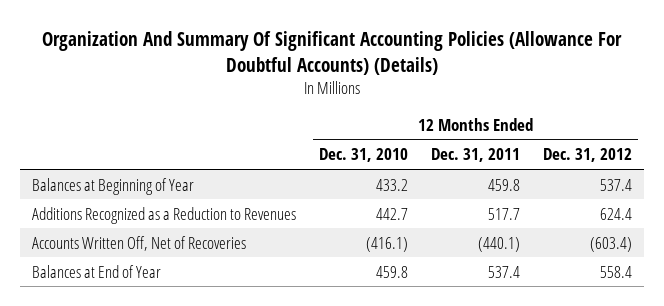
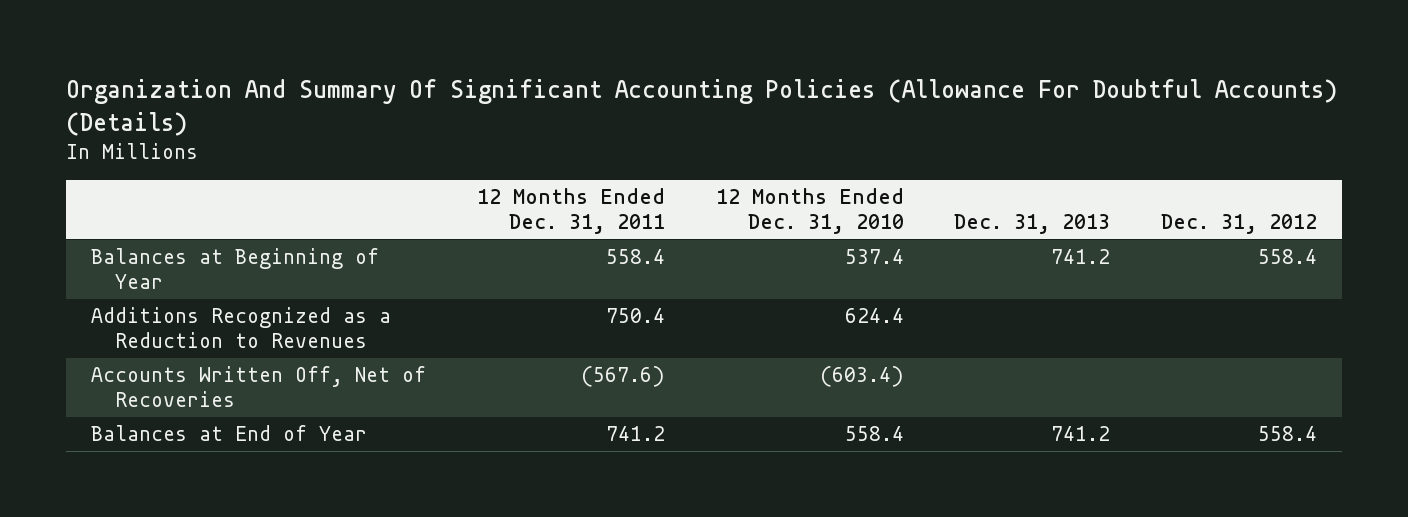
- | 12 Months Ended Dec. 31, 2010 | 12 Months Ended Dec. 31, 2011 | 12 Months Ended Dec. 31, 2012
+ | 12 Months Ended Dec. 31, 2011 | 12 Months Ended Dec. 31, 2010 | Dec. 31, 2013 | Dec. 31, 2012
- Balances at Beginning of Year | 433.2 | 459.8 | 537.4
- Additions Recognized as a Reduction to Revenues | 442.7 | 517.7 | 624.4
- Accounts Written Off, Net of Recoveries | (416.1) | (440.1) | (603.4)
- Balances at End of Year | 459.8 | 537.4 | 558.4
+ Balances at Beginning of Year | 558.4 | 537.4 | 741.2 | 558.4
+ Additions Recognized as a Reduction to Revenues | 750.4 | 624.4 | |
+ Accounts Written Off, Net of Recoveries | (567.6) | (603.4) | |
+ Balances at End of Year | 741.2 | 558.4 | 741.2 | 558.4

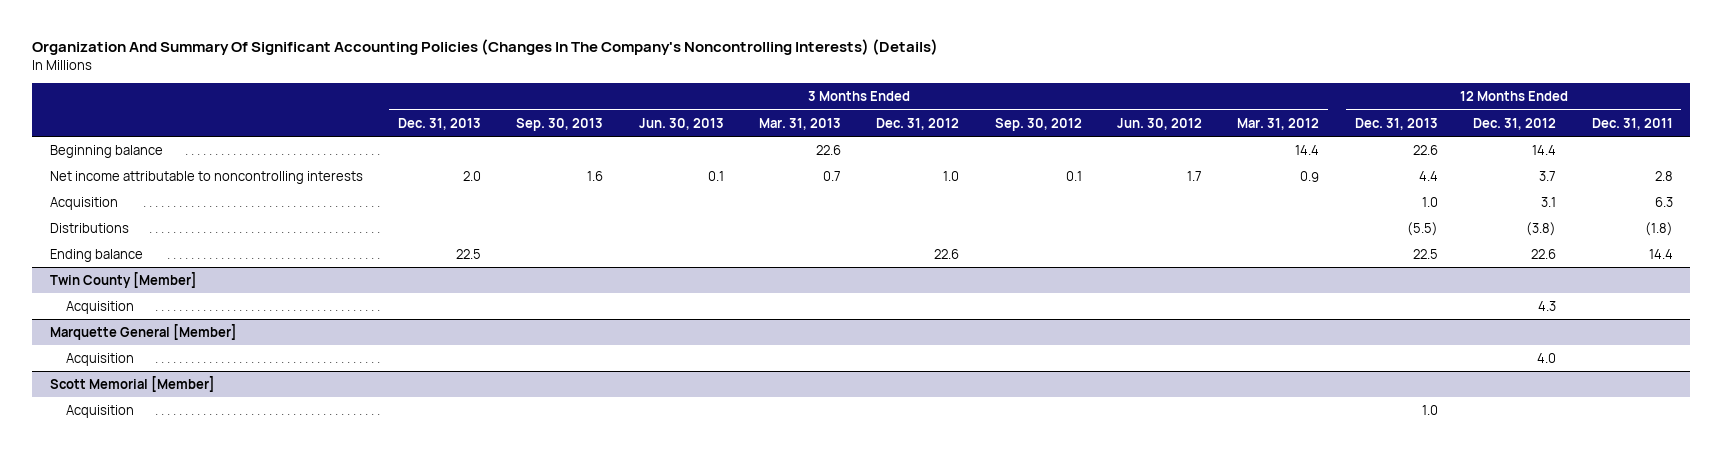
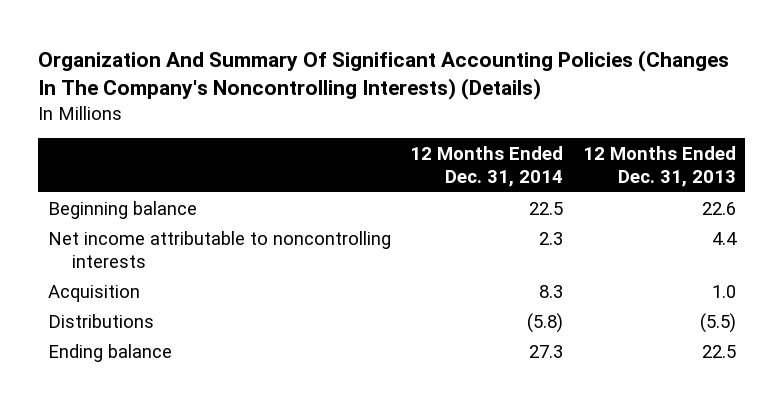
- | 3 Months Ended Dec. 31, 2013 | 3 Months Ended Sep. 30, 2013 | 3 Months Ended Jun. 30, 2013 | 3 Months Ended Mar. 31, 2013 | 3 Months Ended Dec. 31, 2012 | 3 Months Ended Sep. 30, 2012 | 3 Months Ended Jun. 30, 2012 | 3 Months Ended Mar. 31, 2012 | 12 Months Ended Dec. 31, 2013 | 12 Months Ended Dec. 31, 2012 | 12 Months Ended Dec. 31, 2011
+ | 12 Months Ended Dec. 31, 2014 | 12 Months Ended Dec. 31, 2013
- Twin County [Member]
- Acquisition | | | | | | | | | | 4.3 |
- Marquette General [Member]
- Acquisition | | | | | | | | | | 4.0 |
- Scott Memorial [Member]
- Acquisition | | | | | | | | | 1.0 | |

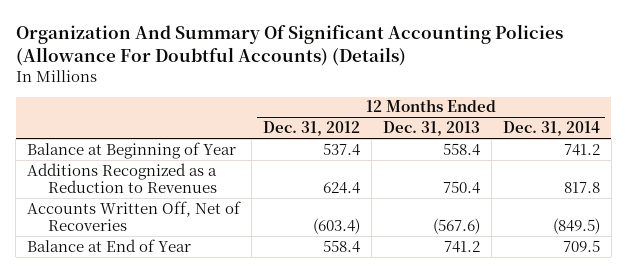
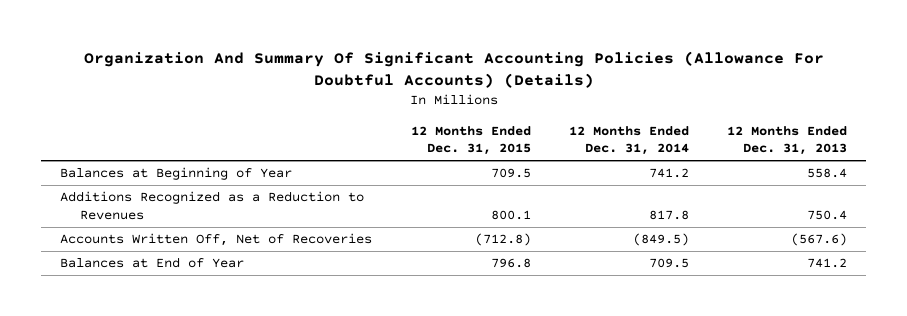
- | 12 Months Ended Dec. 31, 2012 | 12 Months Ended Dec. 31, 2013 | 12 Months Ended Dec. 31, 2014
+ | 12 Months Ended Dec. 31, 2015 | 12 Months Ended Dec. 31, 2014 | 12 Months Ended Dec. 31, 2013
- Balance at Beginning of Year | 537.4 | 558.4 | 741.2
+ Balances at Beginning of Year | 709.5 | 741.2 | 558.4
- Balance at End of Year | 558.4 | 741.2 | 709.5
+ Balances at End of Year | 796.8 | 709.5 | 741.2

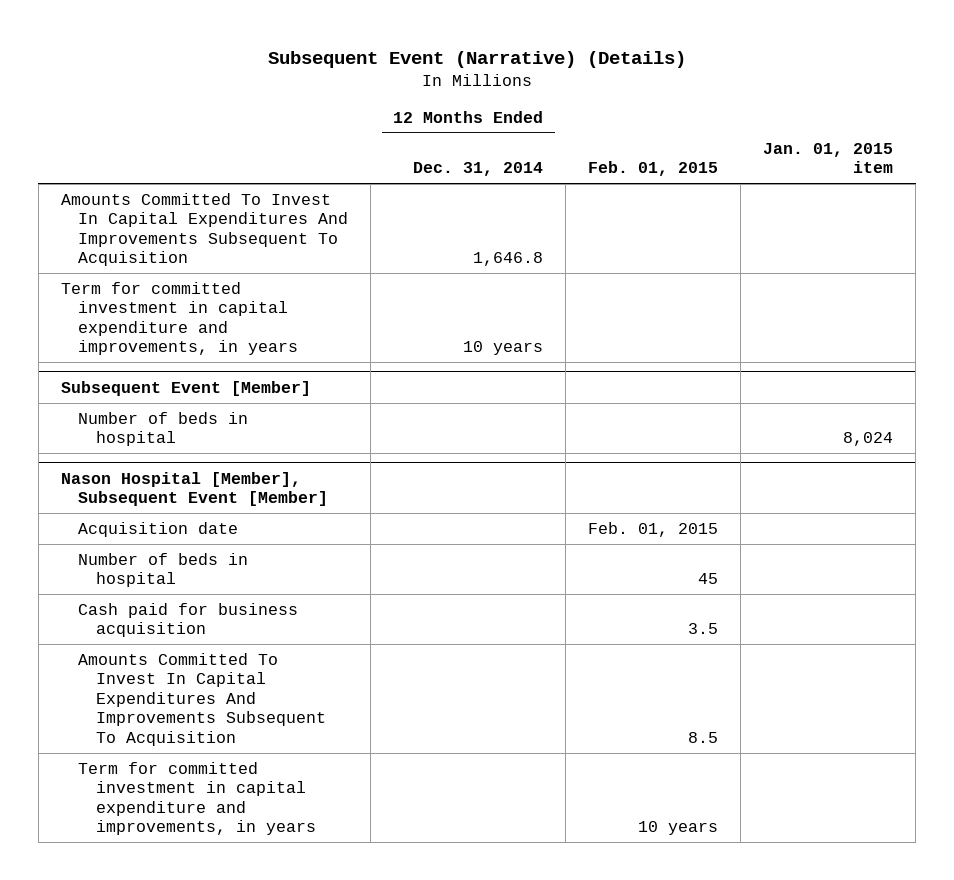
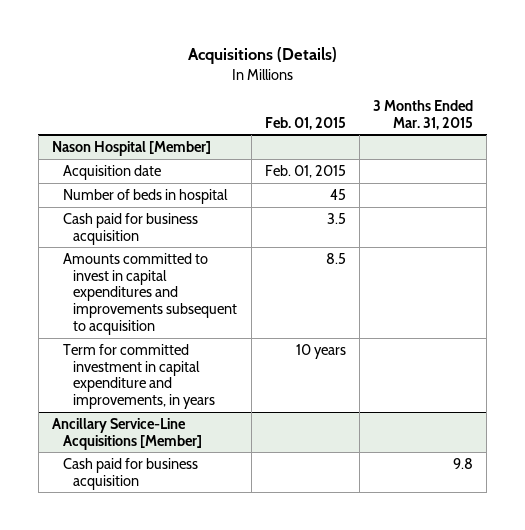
- Subsequent Event (Narrative) (Details)
+ Acquisitions (Details)
- | 12 Months Ended Dec. 31, 2014 | Feb. 01, 2015 | Jan. 01, 2015 item
+ | Feb. 01, 2015 | 3 Months Ended Mar. 31, 2015
- Amounts Committed To Invest In Capital Expenditures And Improvements Subsequent To Acquisition | 1,646.8 | |
- Term for committed investment in capital expenditure and improvements, in years | 10 years | |
- Subsequent Event [Member]
- Number of beds in hospital | | | 8,024
- Nason Hospital [Member], Subsequent Event [Member]
+ Nason Hospital [Member]
- Amounts Committed To Invest In Capital Expenditures And Improvements Subsequent To Acquisition | | 8.5 |
+ Amounts committed to invest in capital expenditures and improvements subsequent to acquisition | 8.5 |
+ Ancillary Service-Line Acquisitions [Member]
+ Cash paid for business acquisition | | 9.8

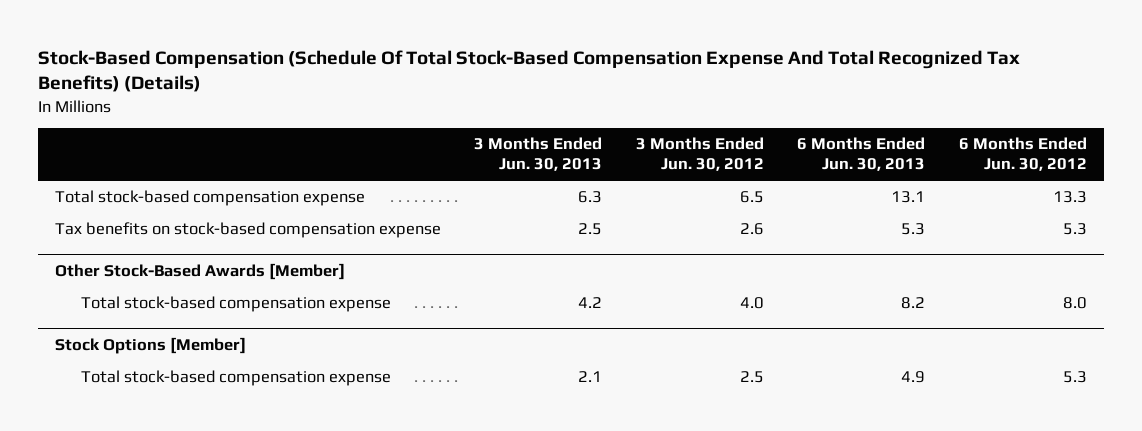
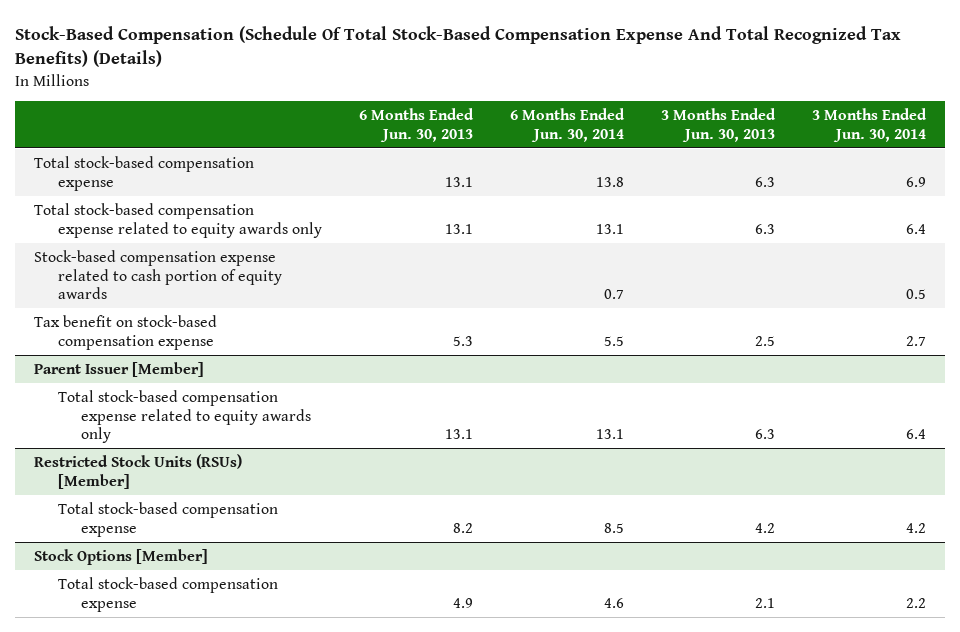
- | 3 Months Ended Jun. 30, 2013 | 3 Months Ended Jun. 30, 2012 | 6 Months Ended Jun. 30, 2013 | 6 Months Ended Jun. 30, 2012
+ | 6 Months Ended Jun. 30, 2013 | 6 Months Ended Jun. 30, 2014 | 3 Months Ended Jun. 30, 2013 | 3 Months Ended Jun. 30, 2014
- Tax benefits on stock-based compensation expense | 2.5 | 2.6 | 5.3 | 5.3
- Other Stock-Based Awards [Member]
+ Total stock-based compensation expense related to equity awards only | 13.1 | 13.1 | 6.3 | 6.4
+ Stock-based compensation expense related to cash portion of equity awards | | 0.7 | | 0.5
+ Tax benefit on stock-based compensation expense | 5.3 | 5.5 | 2.5 | 2.7
+ Parent Issuer [Member]
+ Total stock-based compensation expense related to equity awards only | 13.1 | 13.1 | 6.3 | 6.4
+ Restricted Stock Units (RSUs) [Member]

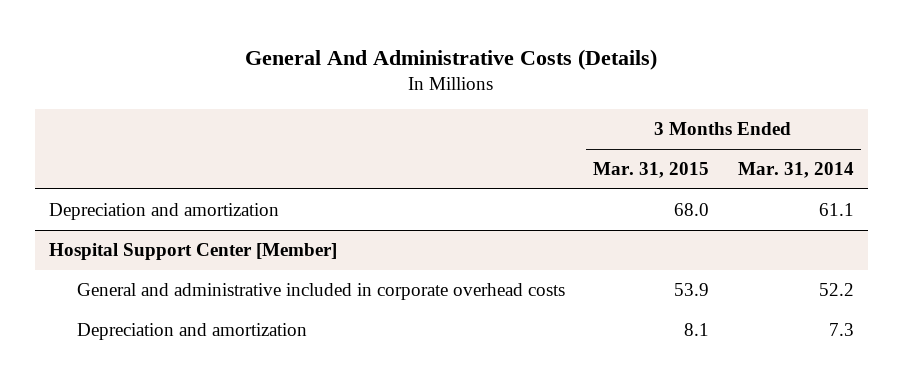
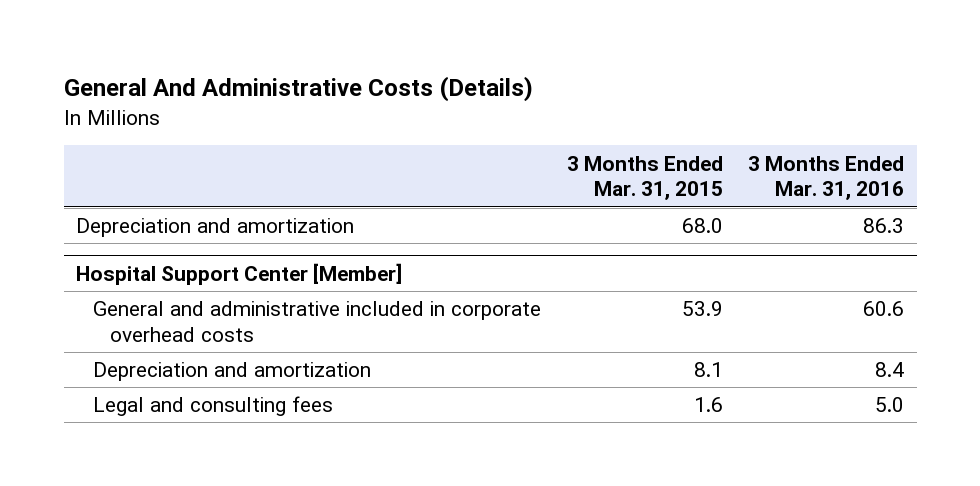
- | 3 Months Ended Mar. 31, 2015 | 3 Months Ended Mar. 31, 2014
+ | 3 Months Ended Mar. 31, 2015 | 3 Months Ended Mar. 31, 2016
@ Hospital Support Center [Member]
+ Legal and consulting fees | 1.6 | 5.0

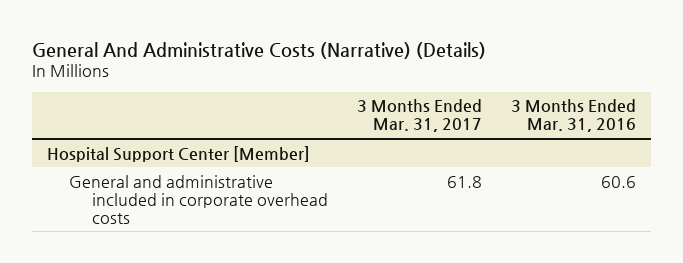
- General And Administrative Costs (Details)
+ General And Administrative Costs (Narrative) (Details)
- | 3 Months Ended Mar. 31, 2015 | 3 Months Ended Mar. 31, 2016
+ | 3 Months Ended Mar. 31, 2017 | 3 Months Ended Mar. 31, 2016
- Depreciation and amortization | 68.0 | 86.3
@ Hospital Support Center [Member]
- Depreciation and amortization | 8.1 | 8.4
- Legal and consulting fees | 1.6 | 5.0

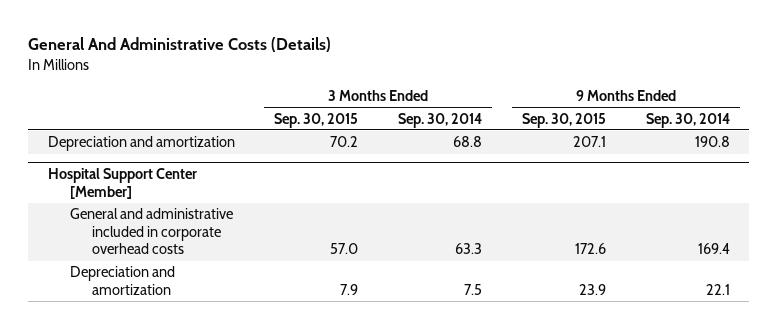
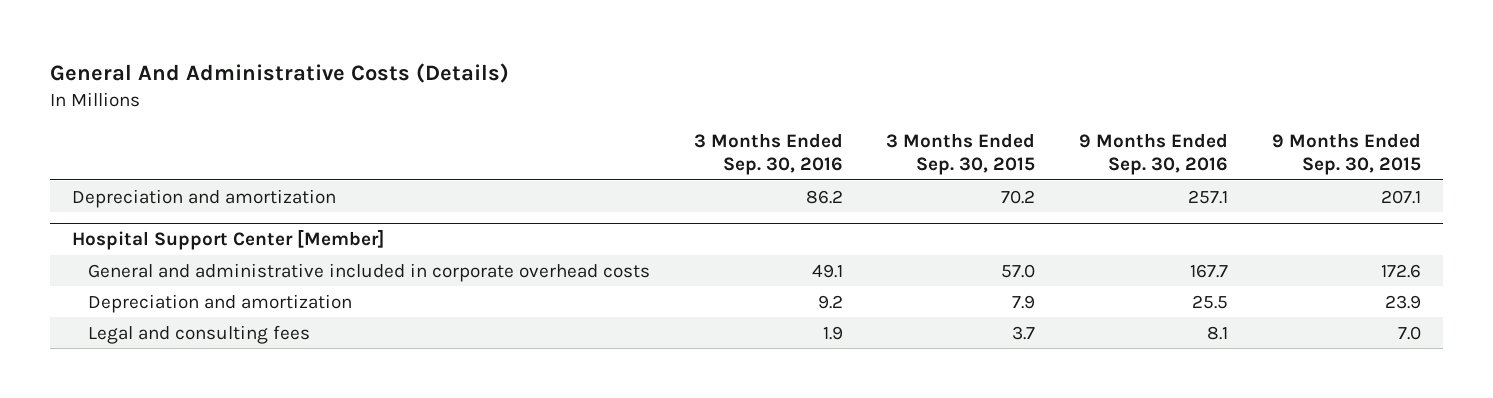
- | 3 Months Ended Sep. 30, 2015 | 3 Months Ended Sep. 30, 2014 | 9 Months Ended Sep. 30, 2015 | 9 Months Ended Sep. 30, 2014
+ | 3 Months Ended Sep. 30, 2016 | 3 Months Ended Sep. 30, 2015 | 9 Months Ended Sep. 30, 2016 | 9 Months Ended Sep. 30, 2015
@ Hospital Support Center [Member]
+ Legal and consulting fees | 1.9 | 3.7 | 8.1 | 7.0

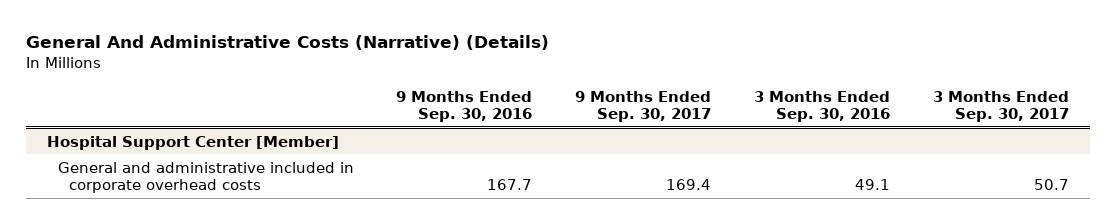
- General And Administrative Costs (Details)
+ General And Administrative Costs (Narrative) (Details)
- | 3 Months Ended Sep. 30, 2016 | 3 Months Ended Sep. 30, 2015 | 9 Months Ended Sep. 30, 2016 | 9 Months Ended Sep. 30, 2015
+ | 9 Months Ended Sep. 30, 2016 | 9 Months Ended Sep. 30, 2017 | 3 Months Ended Sep. 30, 2016 | 3 Months Ended Sep. 30, 2017
- Depreciation and amortization | 86.2 | 70.2 | 257.1 | 207.1
@ Hospital Support Center [Member]
- Depreciation and amortization | 9.2 | 7.9 | 25.5 | 23.9
- Legal and consulting fees | 1.9 | 3.7 | 8.1 | 7.0

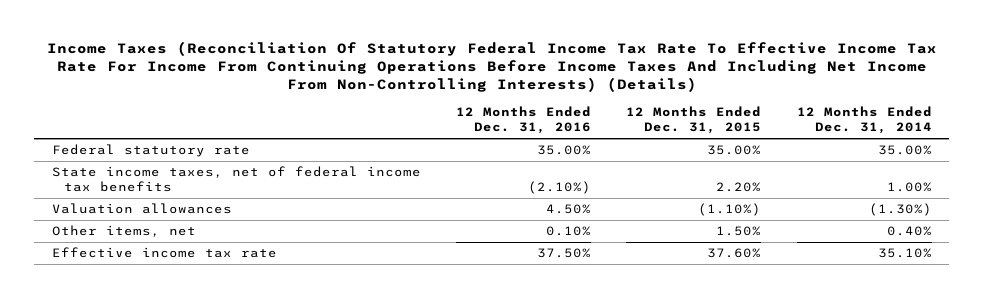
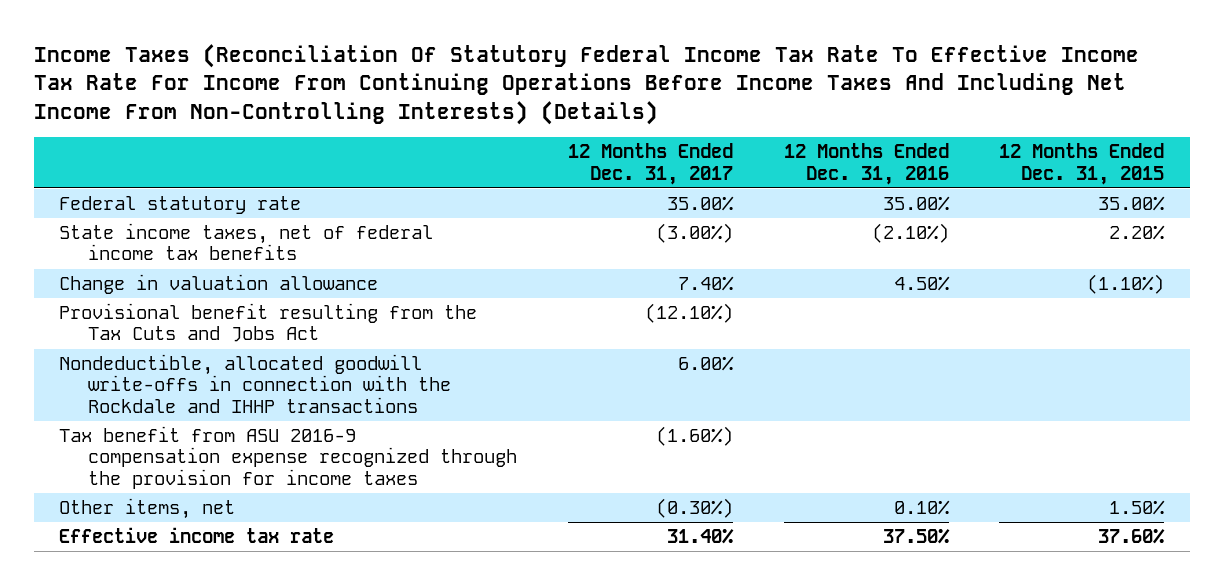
- | 12 Months Ended Dec. 31, 2016 | 12 Months Ended Dec. 31, 2015 | 12 Months Ended Dec. 31, 2014
+ | 12 Months Ended Dec. 31, 2017 | 12 Months Ended Dec. 31, 2016 | 12 Months Ended Dec. 31, 2015
- Valuation allowances | 4.50% | (1.10%) | (1.30%)
+ Change in valuation allowance | 7.40% | 4.50% | (1.10%)
+ Provisional benefit resulting from the Tax Cuts and Jobs Act | (12.10%) | |
+ Nondeductible, allocated goodwill write-offs in connection with the Rockdale and IHHP transactions | 6.00% | |
+ Tax benefit from ASU 2016-9 compensation expense recognized through the provision for income taxes | (1.60%) | |

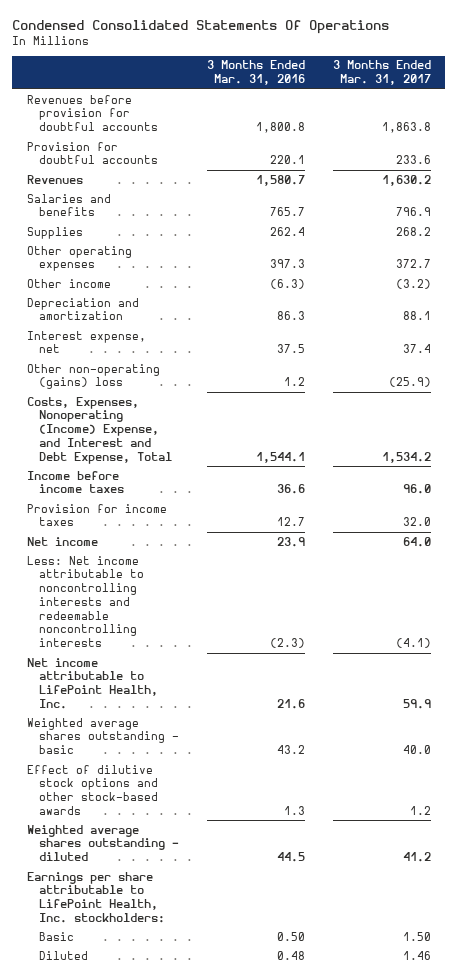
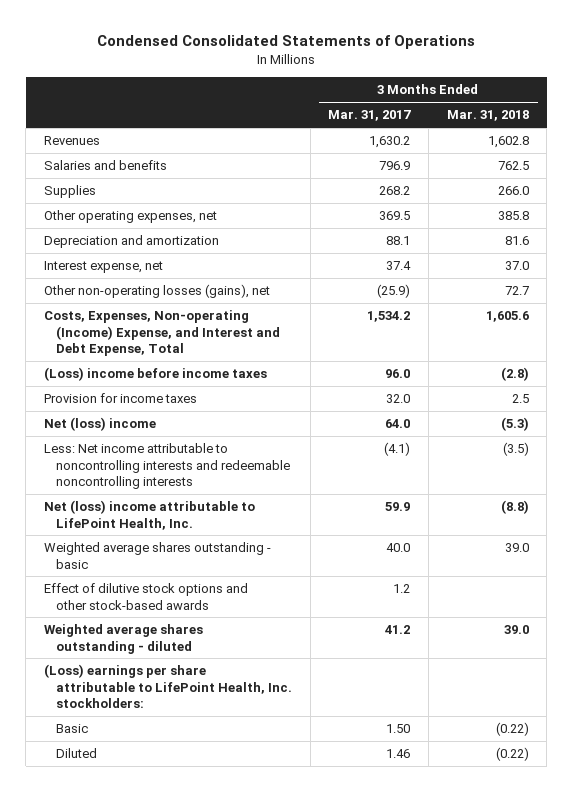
- Condensed Consolidated Statements Of Operations
+ Condensed Consolidated Statements of Operations
- | 3 Months Ended Mar. 31, 2016 | 3 Months Ended Mar. 31, 2017
+ | 3 Months Ended Mar. 31, 2017 | 3 Months Ended Mar. 31, 2018
- Revenues before provision for doubtful accounts | 1,800.8 | 1,863.8
- Provision for doubtful accounts | 220.1 | 233.6
- Other operating expenses | 397.3 | 372.7
- Other income | (6.3) | (3.2)
+ Other operating expenses, net | 369.5 | 385.8
- Other non-operating (gains) loss | 1.2 | (25.9)
- Costs, Expenses, Nonoperating (Income) Expense, and Interest and Debt Expense, Total | 1,544.1 | 1,534.2
- Income before income taxes | 36.6 | 96.0
+ Other non-operating losses (gains), net | (25.9) | 72.7
+ Costs, Expenses, Non-operating (Income) Expense, and Interest and Debt Expense, Total | 1,534.2 | 1,605.6
+ (Loss) income before income taxes | 96.0 | (2.8)
- Net income | 23.9 | 64.0
+ Net (loss) income | 64.0 | (5.3)
- Net income attributable to LifePoint Health, Inc. | 21.6 | 59.9
+ Net (loss) income attributable to LifePoint Health, Inc. | 59.9 | (8.8)
- Earnings per share attributable to LifePoint Health, Inc. stockholders:
+ (Loss) earnings per share attributable to LifePoint Health, Inc. stockholders:

